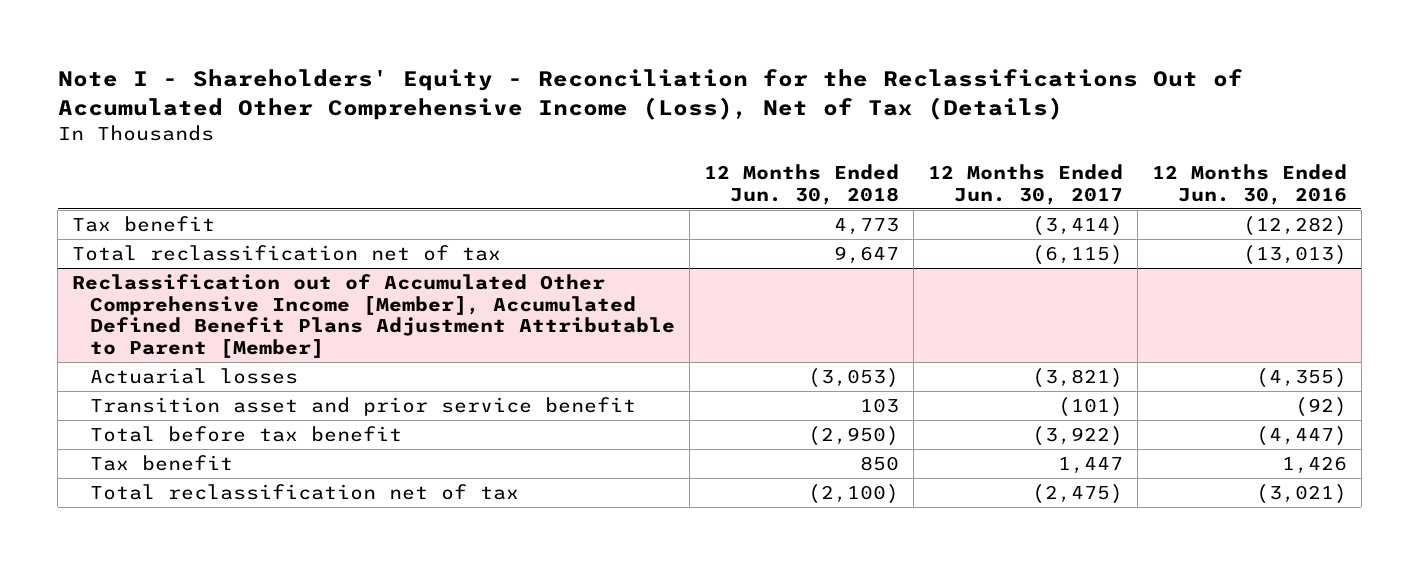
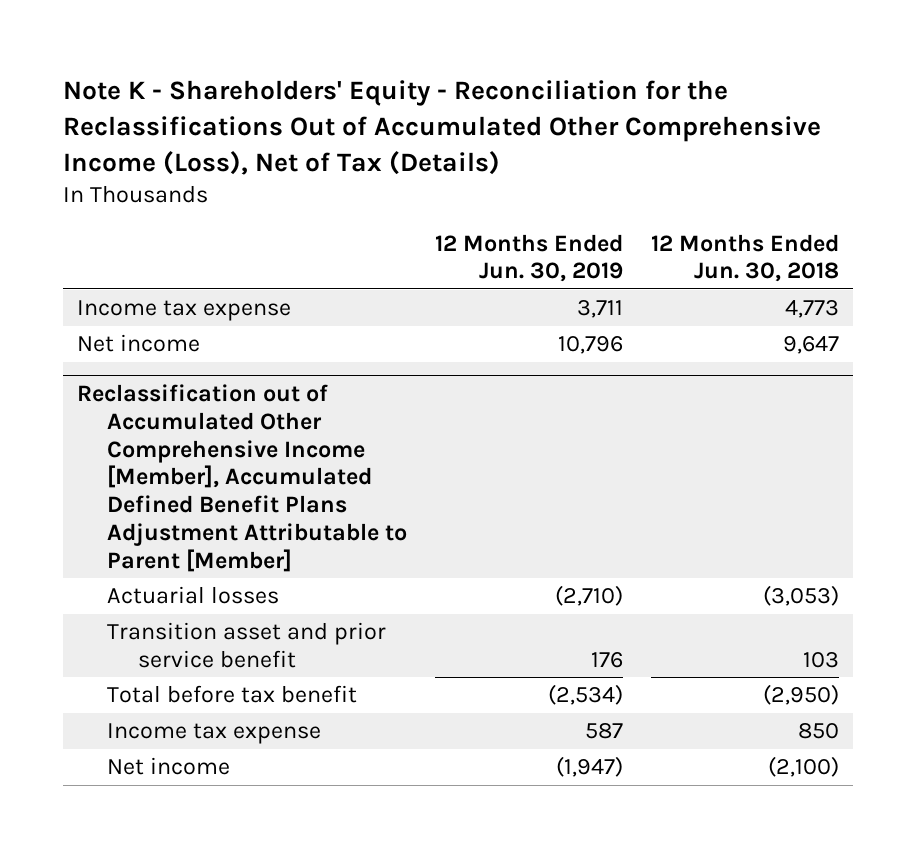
- Note I - Shareholders' Equity - Reconciliation for the Reclassifications Out of Accumulated Other Comprehensive Income (Loss), Net of Tax (Details)
+ Note K - Shareholders' Equity - Reconciliation for the Reclassifications Out of Accumulated Other Comprehensive Income (Loss), Net of Tax (Details)
- | 12 Months Ended Jun. 30, 2018 | 12 Months Ended Jun. 30, 2017 | 12 Months Ended Jun. 30, 2016
+ | 12 Months Ended Jun. 30, 2019 | 12 Months Ended Jun. 30, 2018
- Tax benefit | 4,773 | (3,414) | (12,282)
- Total reclassification net of tax | 9,647 | (6,115) | (13,013)
+ Income tax expense | 3,711 | 4,773
+ Net income | 10,796 | 9,647
@ Reclassification out of Accumulated Other Comprehensive Income [Member], Accumulated Defined Benefit Plans Adjustment Attributable to Parent [Member]
- Tax benefit | 850 | 1,447 | 1,426
- Total reclassification net of tax | (2,100) | (2,475) | (3,021)
+ Income tax expense | 587 | 850
+ Net income | (1,947) | (2,100)

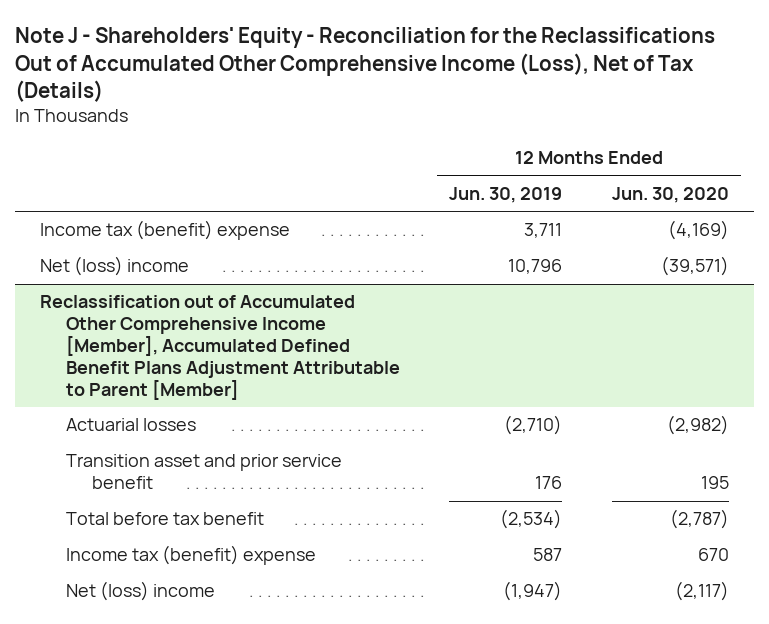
- Note K - Shareholders' Equity - Reconciliation for the Reclassifications Out of Accumulated Other Comprehensive Income (Loss), Net of Tax (Details)
+ Note J - Shareholders' Equity - Reconciliation for the Reclassifications Out of Accumulated Other Comprehensive Income (Loss), Net of Tax (Details)
- | 12 Months Ended Jun. 30, 2019 | 12 Months Ended Jun. 30, 2018
+ | 12 Months Ended Jun. 30, 2019 | 12 Months Ended Jun. 30, 2020
- Income tax expense | 3,711 | 4,773
- Net income | 10,796 | 9,647
+ Income tax (benefit) expense | 3,711 | (4,169)
+ Net (loss) income | 10,796 | (39,571)
@ Reclassification out of Accumulated Other Comprehensive Income [Member], Accumulated Defined Benefit Plans Adjustment Attributable to Parent [Member]
- Income tax expense | 587 | 850
- Net income | (1,947) | (2,100)
+ Income tax (benefit) expense | 587 | 670
+ Net (loss) income | (1,947) | (2,117)

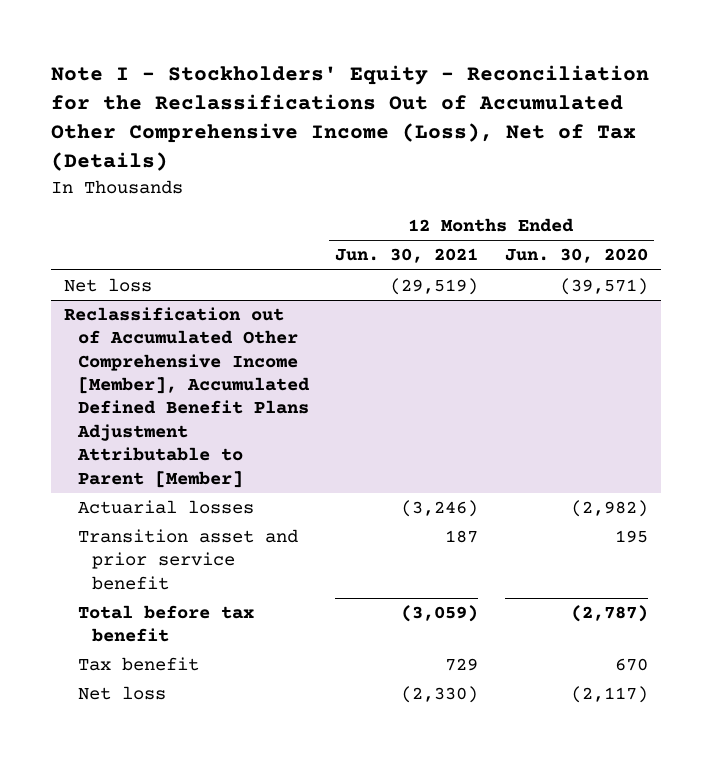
- Note J - Shareholders' Equity - Reconciliation for the Reclassifications Out of Accumulated Other Comprehensive Income (Loss), Net of Tax (Details)
+ Note I - Stockholders' Equity - Reconciliation for the Reclassifications Out of Accumulated Other Comprehensive Income (Loss), Net of Tax (Details)
- | 12 Months Ended Jun. 30, 2019 | 12 Months Ended Jun. 30, 2020
+ | 12 Months Ended Jun. 30, 2021 | 12 Months Ended Jun. 30, 2020
- Income tax (benefit) expense | 3,711 | (4,169)
- Net (loss) income | 10,796 | (39,571)
+ Net loss | (29,519) | (39,571)
@ Reclassification out of Accumulated Other Comprehensive Income [Member], Accumulated Defined Benefit Plans Adjustment Attributable to Parent [Member]
- Income tax (benefit) expense | 587 | 670
- Net (loss) income | (1,947) | (2,117)
+ Tax benefit | 729 | 670
+ Net loss | (2,330) | (2,117)

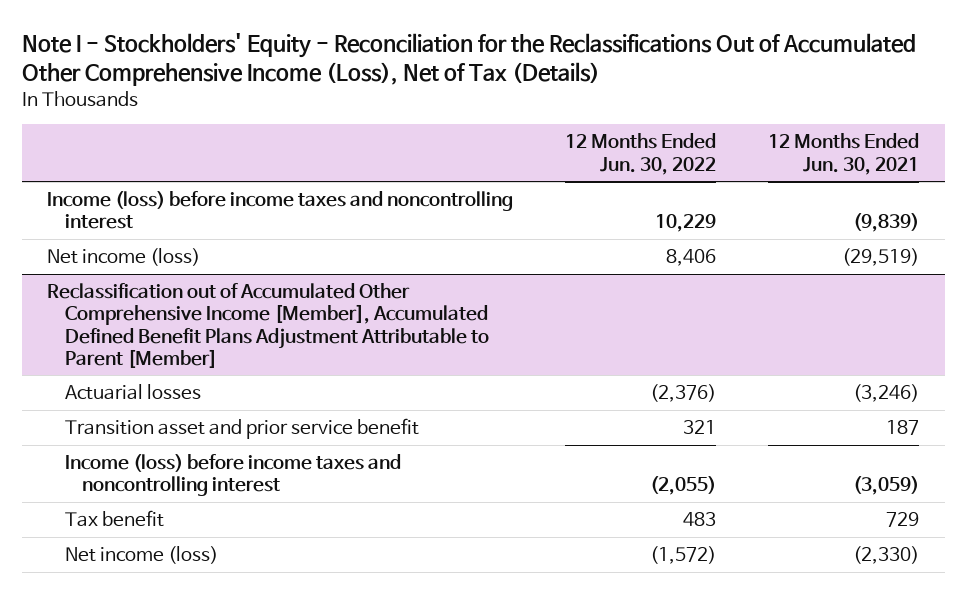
- | 12 Months Ended Jun. 30, 2021 | 12 Months Ended Jun. 30, 2020
+ | 12 Months Ended Jun. 30, 2022 | 12 Months Ended Jun. 30, 2021
- Net loss | (29,519) | (39,571)
+ Income (loss) before income taxes and noncontrolling interest | 10,229 | (9,839)
+ Net income (loss) | 8,406 | (29,519)
@ Reclassification out of Accumulated Other Comprehensive Income [Member], Accumulated Defined Benefit Plans Adjustment Attributable to Parent [Member]
- Total before tax benefit | (3,059) | (2,787)
+ Income (loss) before income taxes and noncontrolling interest | (2,055) | (3,059)
- Net loss | (2,330) | (2,117)
+ Net income (loss) | (1,572) | (2,330)

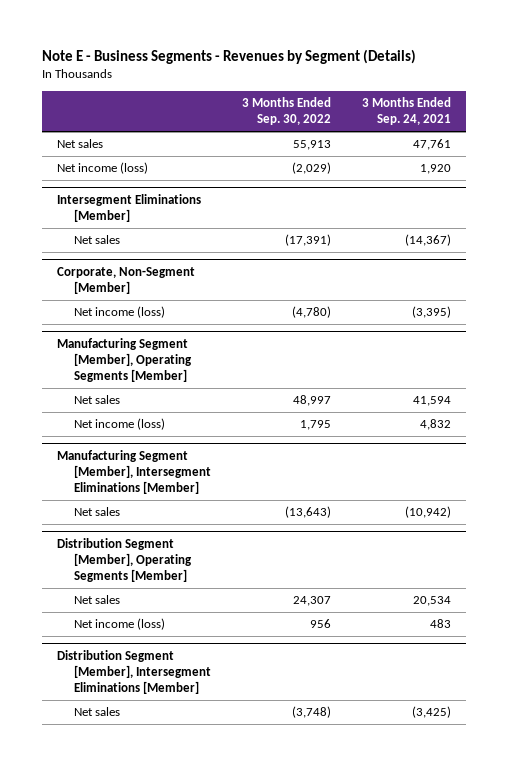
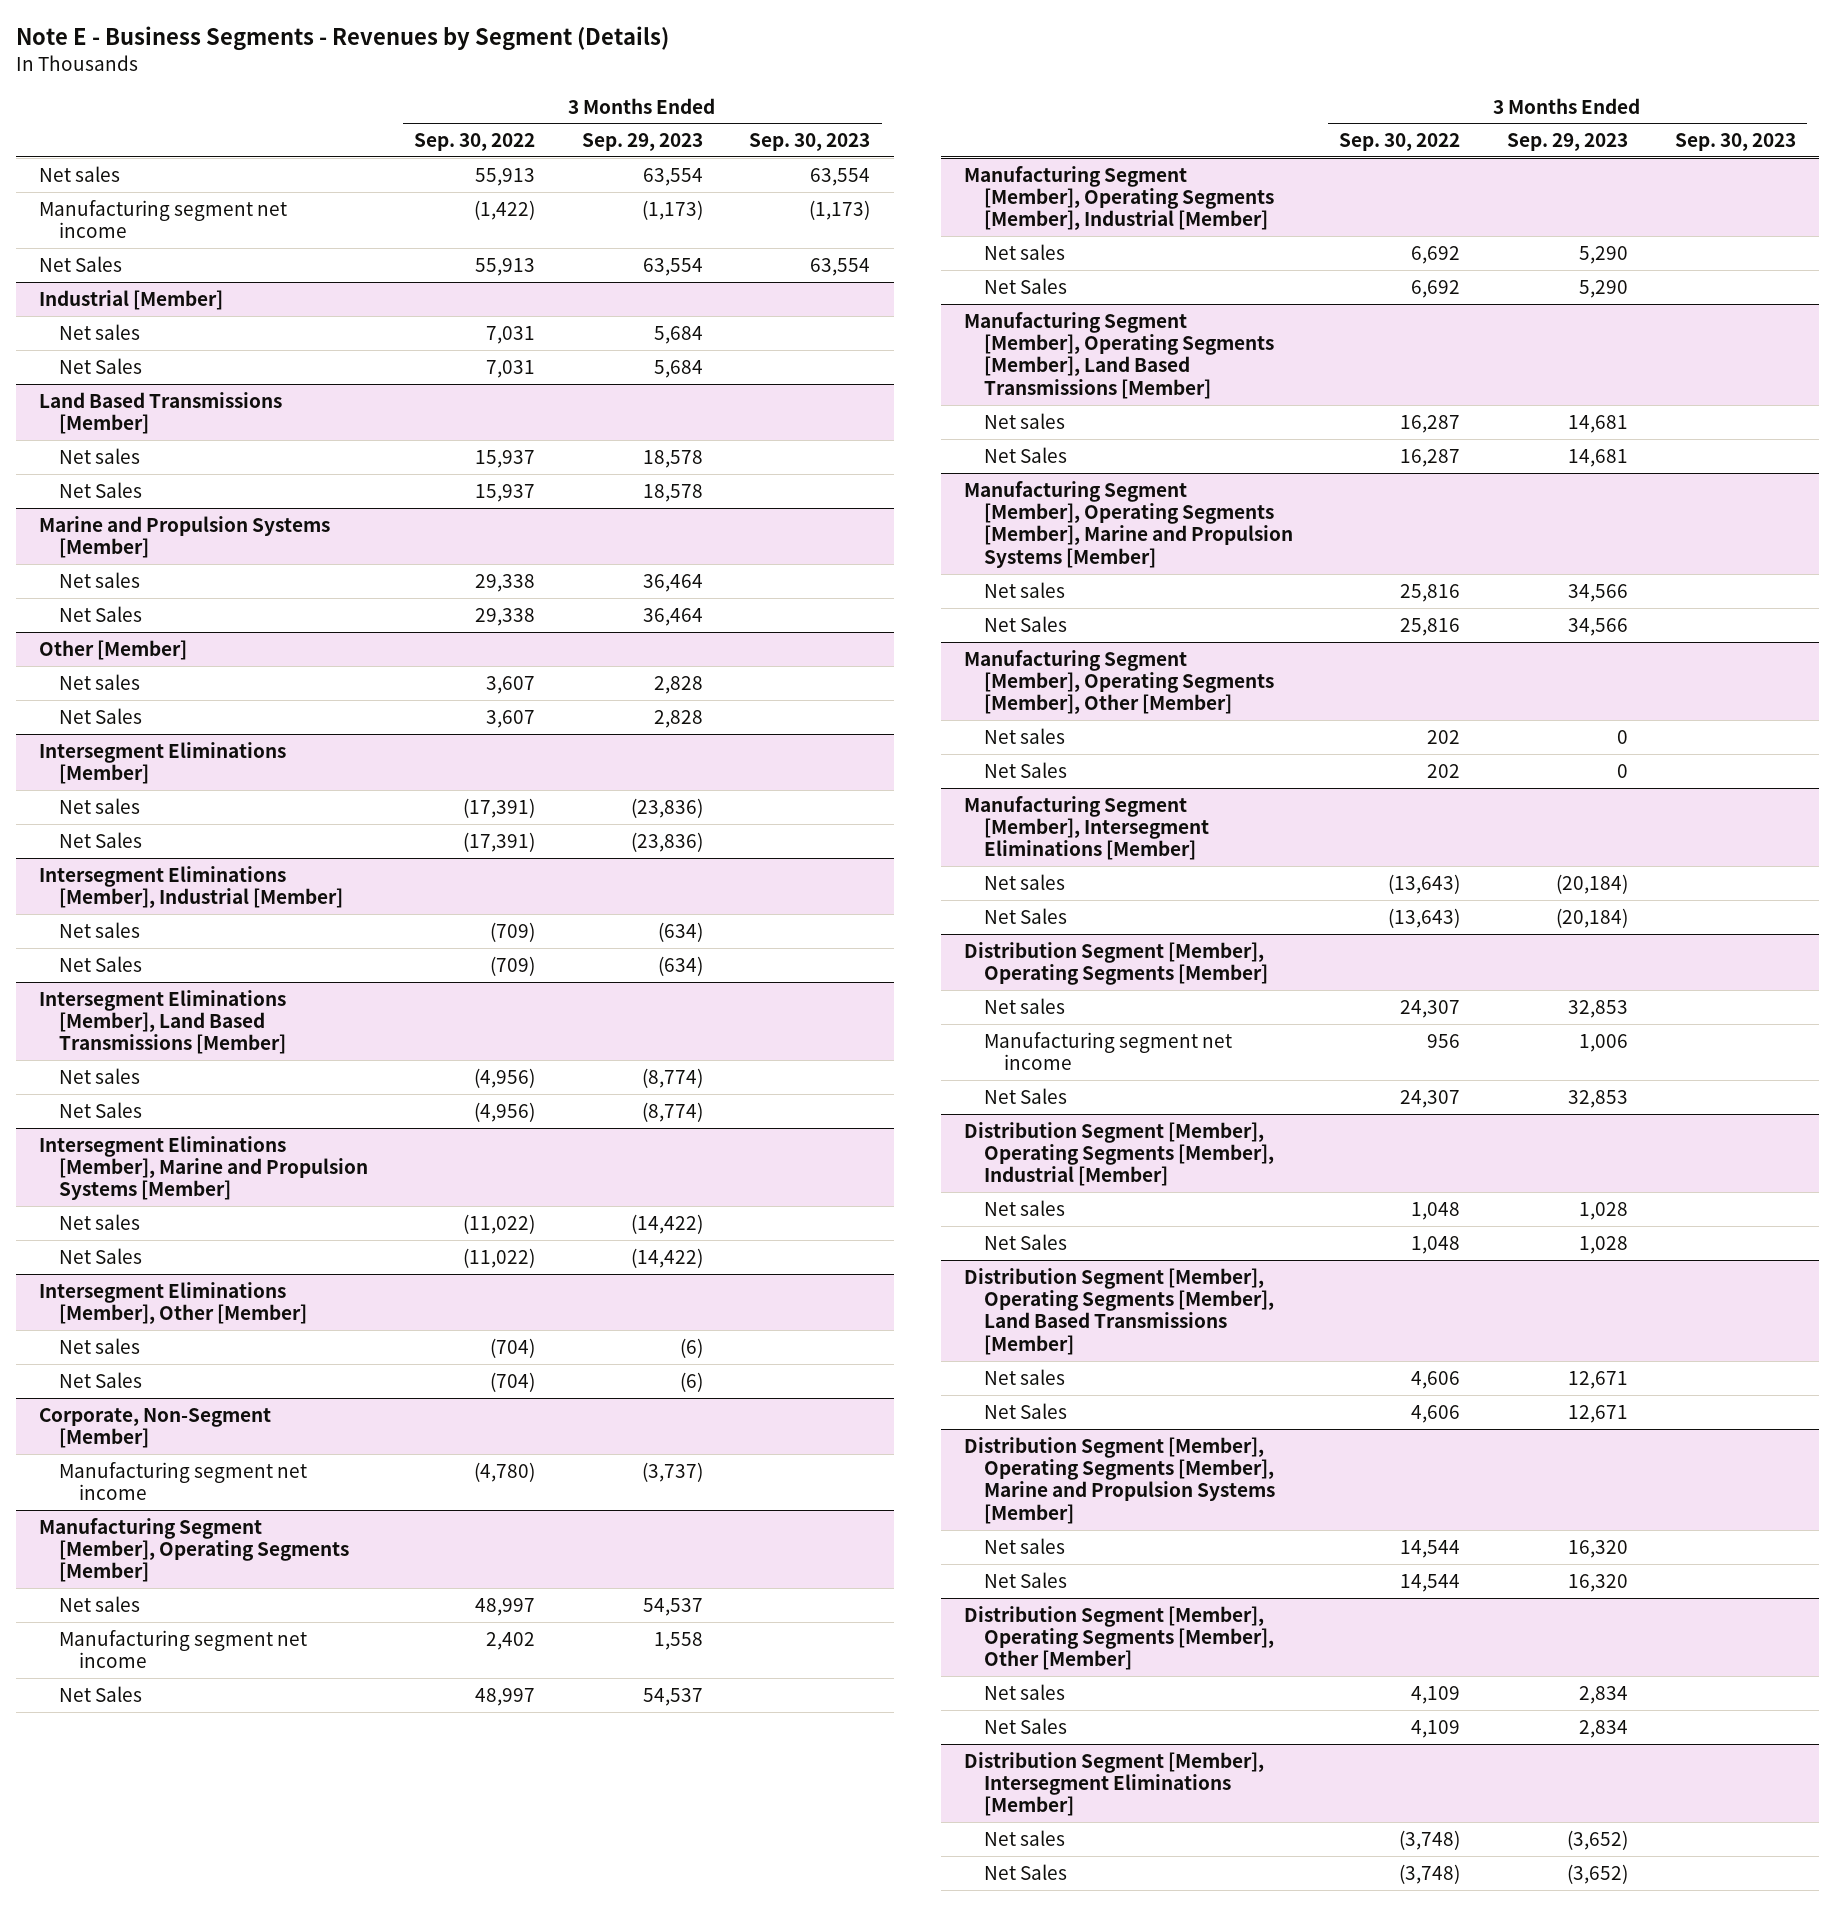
- | 3 Months Ended Sep. 30, 2022 | 3 Months Ended Sep. 24, 2021
+ | 3 Months Ended Sep. 30, 2022 | 3 Months Ended Sep. 29, 2023 | 3 Months Ended Sep. 30, 2023
- Net income (loss) | (2,029) | 1,920
+ Manufacturing segment net income | (1,422) | (1,173) | (1,173)
+ Net Sales | 55,913 | 63,554 | 63,554
+ Industrial [Member]
+ Net sales | 7,031 | 5,684 |
+ Net Sales | 7,031 | 5,684 |
+ Land Based Transmissions [Member]
+ Net sales | 15,937 | 18,578 |
+ Net Sales | 15,937 | 18,578 |
+ Marine and Propulsion Systems [Member]
+ Net sales | 29,338 | 36,464 |
+ Net Sales | 29,338 | 36,464 |
+ Other [Member]
+ Net sales | 3,607 | 2,828 |
+ Net Sales | 3,607 | 2,828 |
@ Intersegment Eliminations [Member]
+ Net Sales | (17,391) | (23,836) |
+ Intersegment Eliminations [Member], Industrial [Member]
+ Net sales | (709) | (634) |
+ Net Sales | (709) | (634) |
+ Intersegment Eliminations [Member], Land Based Transmissions [Member]
+ Net sales | (4,956) | (8,774) |
+ Net Sales | (4,956) | (8,774) |
+ Intersegment Eliminations [Member], Marine and Propulsion Systems [Member]
+ Net sales | (11,022) | (14,422) |
+ Net Sales | (11,022) | (14,422) |
+ Intersegment Eliminations [Member], Other [Member]
+ Net sales | (704) | (6) |
+ Net Sales | (704) | (6) |
@ Corporate, Non-Segment [Member]
- Net income (loss) | (4,780) | (3,395)
+ Manufacturing segment net income | (4,780) | (3,737) |
@ Manufacturing Segment [Member], Operating Segments [Member]
- Net income (loss) | 1,795 | 4,832
+ Manufacturing segment net income | 2,402 | 1,558 |
+ Net Sales | 48,997 | 54,537 |
+ Manufacturing Segment [Member], Operating Segments [Member], Industrial [Member]
+ Net sales | 6,692 | 5,290 |
+ Net Sales | 6,692 | 5,290 |
+ Manufacturing Segment [Member], Operating Segments [Member], Land Based Transmissions [Member]
+ Net sales | 16,287 | 14,681 |
+ Net Sales | 16,287 | 14,681 |
+ Manufacturing Segment [Member], Operating Segments [Member], Marine and Propulsion Systems [Member]
+ Net sales | 25,816 | 34,566 |
+ Net Sales | 25,816 | 34,566 |
+ Manufacturing Segment [Member], Operating Segments [Member], Other [Member]
+ Net sales | 202 | 0 |
+ Net Sales | 202 | 0 |
@ Manufacturing Segment [Member], Intersegment Eliminations [Member]
+ Net Sales | (13,643) | (20,184) |
@ Distribution Segment [Member], Operating Segments [Member]
- Net income (loss) | 956 | 483
+ Manufacturing segment net income | 956 | 1,006 |
+ Net Sales | 24,307 | 32,853 |
+ Distribution Segment [Member], Operating Segments [Member], Industrial [Member]
+ Net sales | 1,048 | 1,028 |
+ Net Sales | 1,048 | 1,028 |
+ Distribution Segment [Member], Operating Segments [Member], Land Based Transmissions [Member]
+ Net sales | 4,606 | 12,671 |
+ Net Sales | 4,606 | 12,671 |
+ Distribution Segment [Member], Operating Segments [Member], Marine and Propulsion Systems [Member]
+ Net sales | 14,544 | 16,320 |
+ Net Sales | 14,544 | 16,320 |
+ Distribution Segment [Member], Operating Segments [Member], Other [Member]
+ Net sales | 4,109 | 2,834 |
+ Net Sales | 4,109 | 2,834 |
@ Distribution Segment [Member], Intersegment Eliminations [Member]
+ Net Sales | (3,748) | (3,652) |

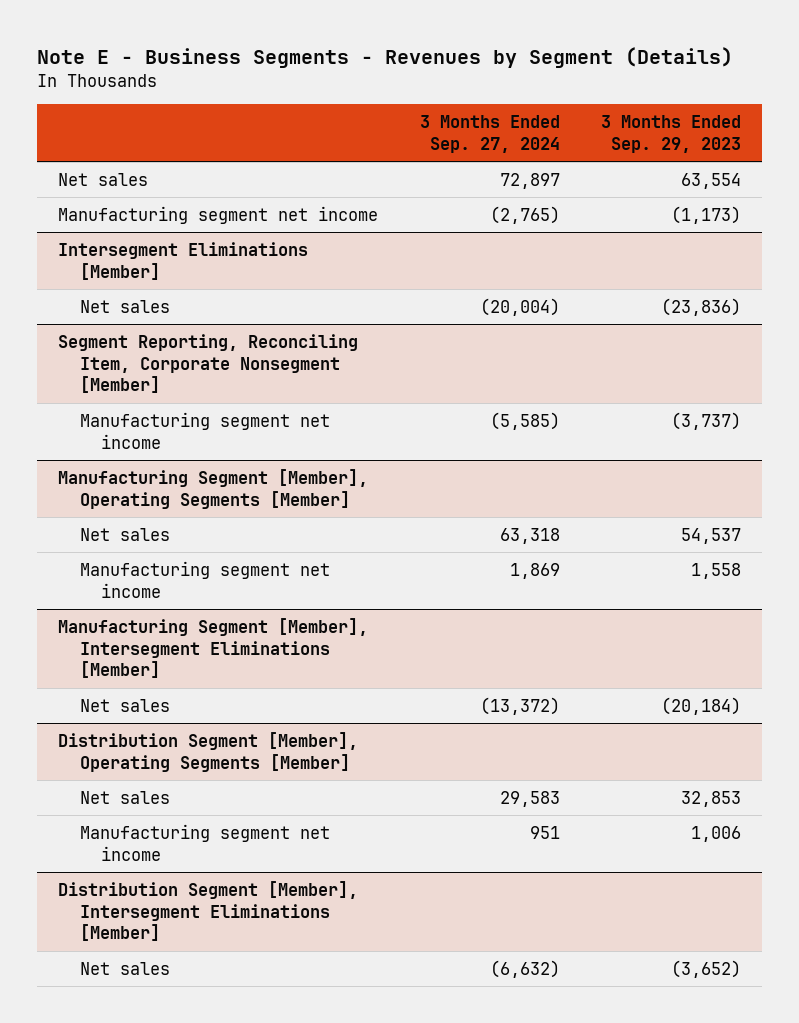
- | 3 Months Ended Sep. 30, 2022 | 3 Months Ended Sep. 29, 2023 | 3 Months Ended Sep. 30, 2023
+ | 3 Months Ended Sep. 27, 2024 | 3 Months Ended Sep. 29, 2023
- Net Sales | 55,913 | 63,554 | 63,554
- Industrial [Member]
- Net sales | 7,031 | 5,684 |
- Net Sales | 7,031 | 5,684 |
- Land Based Transmissions [Member]
- Net sales | 15,937 | 18,578 |
- Net Sales | 15,937 | 18,578 |
- Marine and Propulsion Systems [Member]
- Net sales | 29,338 | 36,464 |
- Net Sales | 29,338 | 36,464 |
- Other [Member]
- Net sales | 3,607 | 2,828 |
- Net Sales | 3,607 | 2,828 |
@ Intersegment Eliminations [Member]
- Net Sales | (17,391) | (23,836) |
- Intersegment Eliminations [Member], Industrial [Member]
- Net sales | (709) | (634) |
- Net Sales | (709) | (634) |
- Intersegment Eliminations [Member], Land Based Transmissions [Member]
- Net sales | (4,956) | (8,774) |
- Net Sales | (4,956) | (8,774) |
- Intersegment Eliminations [Member], Marine and Propulsion Systems [Member]
- Net sales | (11,022) | (14,422) |
- Net Sales | (11,022) | (14,422) |
- Intersegment Eliminations [Member], Other [Member]
- Net sales | (704) | (6) |
- Net Sales | (704) | (6) |
- Corporate, Non-Segment [Member]
+ Segment Reporting, Reconciling Item, Corporate Nonsegment [Member]
@ Manufacturing Segment [Member], Operating Segments [Member]
- Net Sales | 48,997 | 54,537 |
- Manufacturing Segment [Member], Operating Segments [Member], Industrial [Member]
- Net sales | 6,692 | 5,290 |
- Net Sales | 6,692 | 5,290 |
- Manufacturing Segment [Member], Operating Segments [Member], Land Based Transmissions [Member]
- Net sales | 16,287 | 14,681 |
- Net Sales | 16,287 | 14,681 |
- Manufacturing Segment [Member], Operating Segments [Member], Marine and Propulsion Systems [Member]
- Net sales | 25,816 | 34,566 |
- Net Sales | 25,816 | 34,566 |
- Manufacturing Segment [Member], Operating Segments [Member], Other [Member]
- Net sales | 202 | 0 |
- Net Sales | 202 | 0 |
@ Manufacturing Segment [Member], Intersegment Eliminations [Member]
- Net Sales | (13,643) | (20,184) |
@ Distribution Segment [Member], Operating Segments [Member]
- Net Sales | 24,307 | 32,853 |
- Distribution Segment [Member], Operating Segments [Member], Industrial [Member]
- Net sales | 1,048 | 1,028 |
- Net Sales | 1,048 | 1,028 |
- Distribution Segment [Member], Operating Segments [Member], Land Based Transmissions [Member]
- Net sales | 4,606 | 12,671 |
- Net Sales | 4,606 | 12,671 |
- Distribution Segment [Member], Operating Segments [Member], Marine and Propulsion Systems [Member]
- Net sales | 14,544 | 16,320 |
- Net Sales | 14,544 | 16,320 |
- Distribution Segment [Member], Operating Segments [Member], Other [Member]
- Net sales | 4,109 | 2,834 |
- Net Sales | 4,109 | 2,834 |
@ Distribution Segment [Member], Intersegment Eliminations [Member]
- Net Sales | (3,748) | (3,652) |

